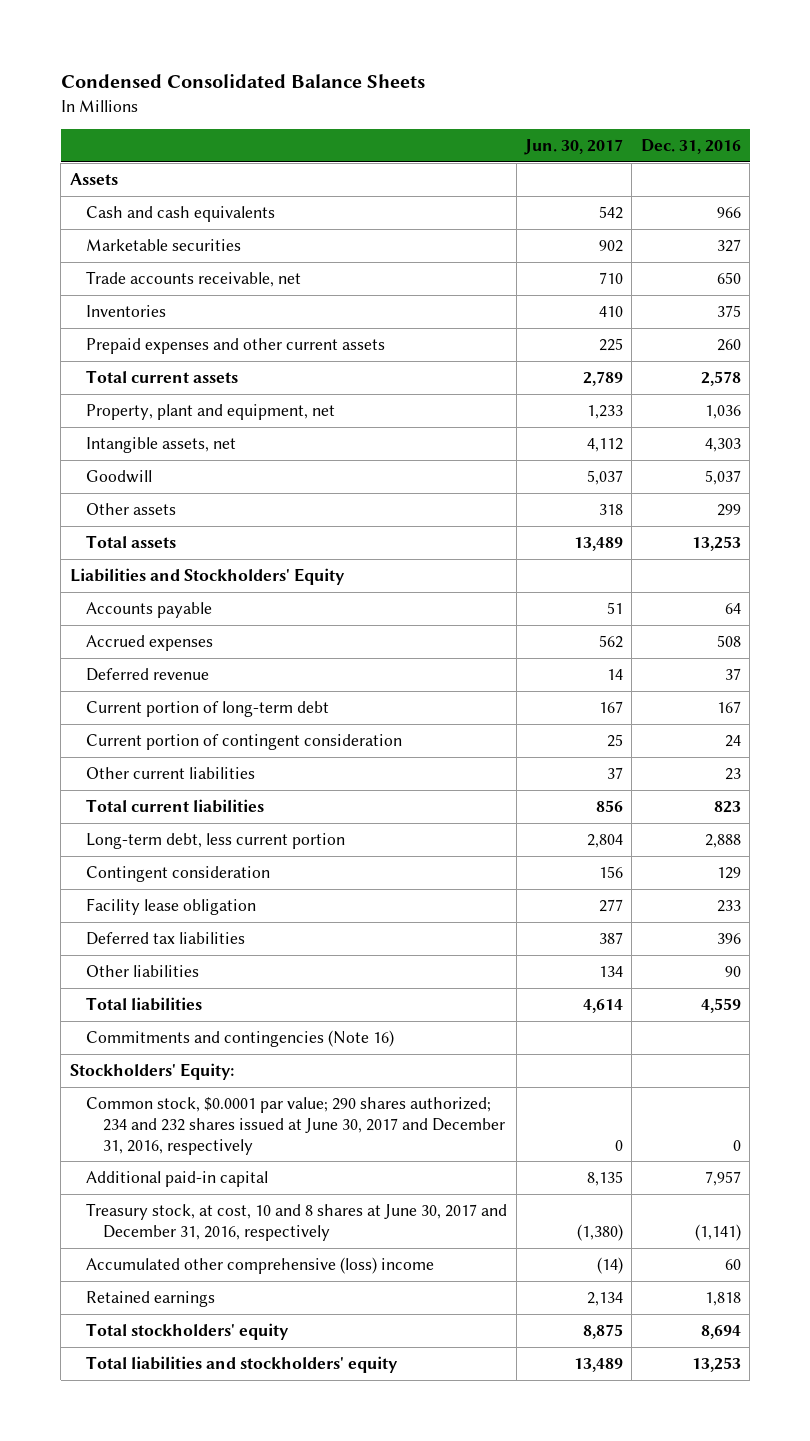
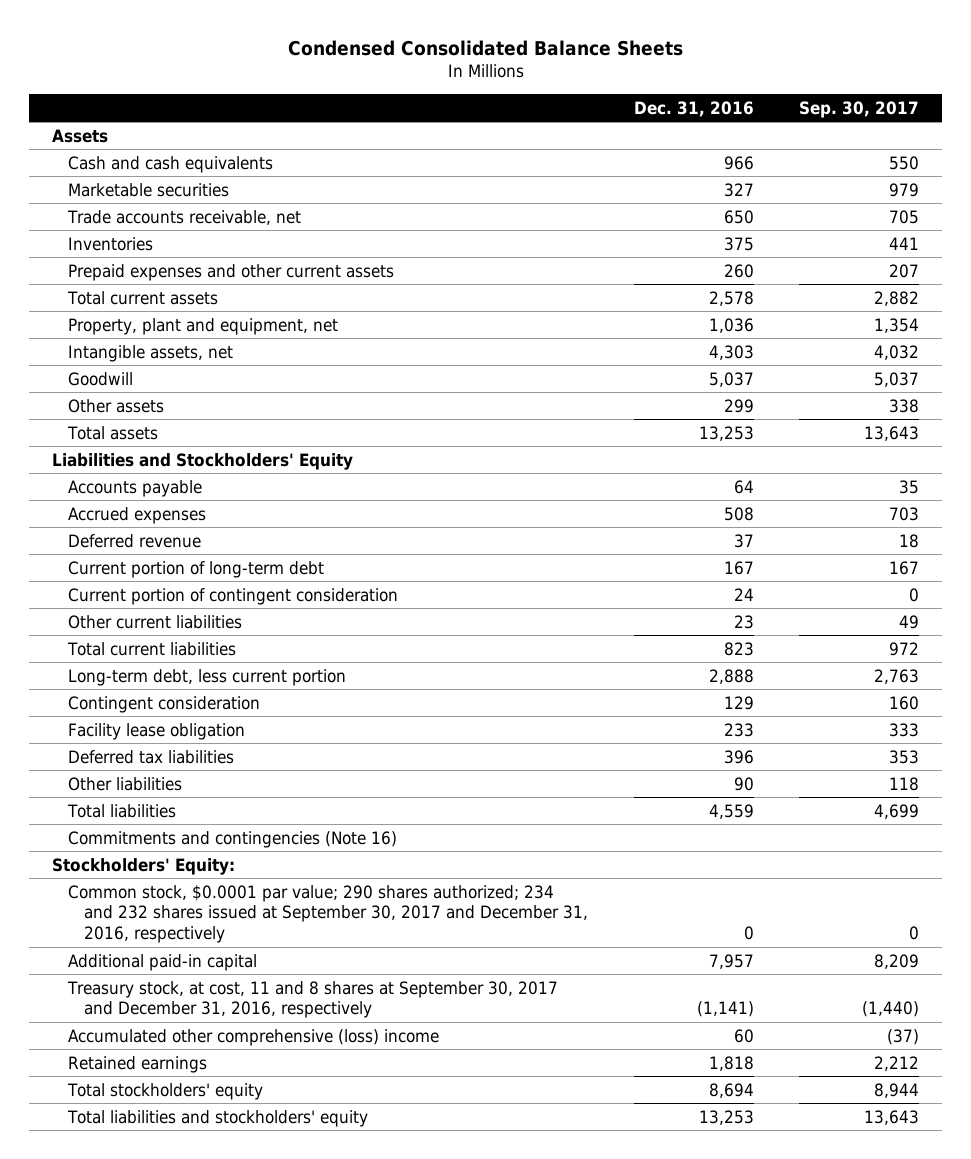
- | Jun. 30, 2017 | Dec. 31, 2016
+ | Dec. 31, 2016 | Sep. 30, 2017
- Common stock, $0.0001 par value; 290 shares authorized; 234 and 232 shares issued at June 30, 2017 and December 31, 2016, respectively | 0 | 0
+ Common stock, $0.0001 par value; 290 shares authorized; 234 and 232 shares issued at September 30, 2017 and December 31, 2016, respectively | 0 | 0
- Treasury stock, at cost, 10 and 8 shares at June 30, 2017 and December 31, 2016, respectively | (1,380) | (1,141)
+ Treasury stock, at cost, 11 and 8 shares at September 30, 2017 and December 31, 2016, respectively | (1,141) | (1,440)

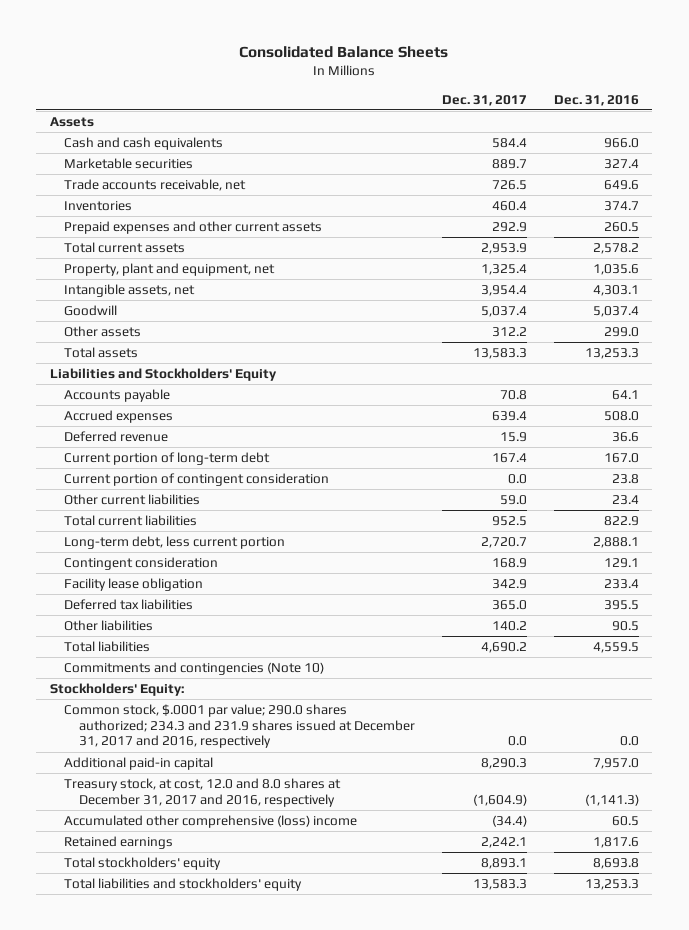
- Condensed Consolidated Balance Sheets
+ Consolidated Balance Sheets
- | Dec. 31, 2016 | Sep. 30, 2017
+ | Dec. 31, 2017 | Dec. 31, 2016
- Cash and cash equivalents | 966 | 550
- Marketable securities | 327 | 979
- Trade accounts receivable, net | 650 | 705
- Inventories | 375 | 441
- Prepaid expenses and other current assets | 260 | 207
- Total current assets | 2,578 | 2,882
- Property, plant and equipment, net | 1,036 | 1,354
- Intangible assets, net | 4,303 | 4,032
- Goodwill | 5,037 | 5,037
- Other assets | 299 | 338
- Total assets | 13,253 | 13,643
+ Cash and cash equivalents | 584.4 | 966.0
+ Marketable securities | 889.7 | 327.4
+ Trade accounts receivable, net | 726.5 | 649.6
+ Inventories | 460.4 | 374.7
+ Prepaid expenses and other current assets | 292.9 | 260.5
+ Total current assets | 2,953.9 | 2,578.2
+ Property, plant and equipment, net | 1,325.4 | 1,035.6
+ Intangible assets, net | 3,954.4 | 4,303.1
+ Goodwill | 5,037.4 | 5,037.4
+ Other assets | 312.2 | 299.0
+ Total assets | 13,583.3 | 13,253.3
- Accounts payable | 64 | 35
- Accrued expenses | 508 | 703
- Deferred revenue | 37 | 18
- Current portion of long-term debt | 167 | 167
- Current portion of contingent consideration | 24 | 0
- Other current liabilities | 23 | 49
- Total current liabilities | 823 | 972
- Long-term debt, less current portion | 2,888 | 2,763
- Contingent consideration | 129 | 160
- Facility lease obligation | 233 | 333
- Deferred tax liabilities | 396 | 353
- Other liabilities | 90 | 118
- Total liabilities | 4,559 | 4,699
- Commitments and contingencies (Note 16)
+ Accounts payable | 70.8 | 64.1
+ Accrued expenses | 639.4 | 508.0
+ Deferred revenue | 15.9 | 36.6
+ Current portion of long-term debt | 167.4 | 167.0
+ Current portion of contingent consideration | 0.0 | 23.8
+ Other current liabilities | 59.0 | 23.4
+ Total current liabilities | 952.5 | 822.9
+ Long-term debt, less current portion | 2,720.7 | 2,888.1
+ Contingent consideration | 168.9 | 129.1
+ Facility lease obligation | 342.9 | 233.4
+ Deferred tax liabilities | 365.0 | 395.5
+ Other liabilities | 140.2 | 90.5
+ Total liabilities | 4,690.2 | 4,559.5
+ Commitments and contingencies (Note 10)
- Common stock, $0.0001 par value; 290 shares authorized; 234 and 232 shares issued at September 30, 2017 and December 31, 2016, respectively | 0 | 0
- Additional paid-in capital | 7,957 | 8,209
- Treasury stock, at cost, 11 and 8 shares at September 30, 2017 and December 31, 2016, respectively | (1,141) | (1,440)
- Accumulated other comprehensive (loss) income | 60 | (37)
- Retained earnings | 1,818 | 2,212
- Total stockholders' equity | 8,694 | 8,944
- Total liabilities and stockholders' equity | 13,253 | 13,643
+ Common stock, $.0001 par value; 290.0 shares authorized; 234.3 and 231.9 shares issued at December 31, 2017 and 2016, respectively | 0.0 | 0.0
+ Additional paid-in capital | 8,290.3 | 7,957.0
+ Treasury stock, at cost, 12.0 and 8.0 shares at December 31, 2017 and 2016, respectively | (1,604.9) | (1,141.3)
+ Accumulated other comprehensive (loss) income | (34.4) | 60.5
+ Retained earnings | 2,242.1 | 1,817.6
+ Total stockholders' equity | 8,893.1 | 8,693.8
+ Total liabilities and stockholders' equity | 13,583.3 | 13,253.3

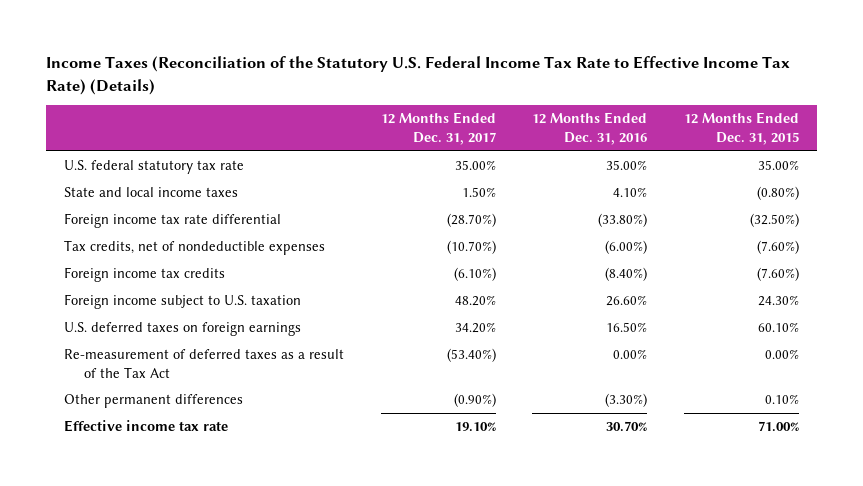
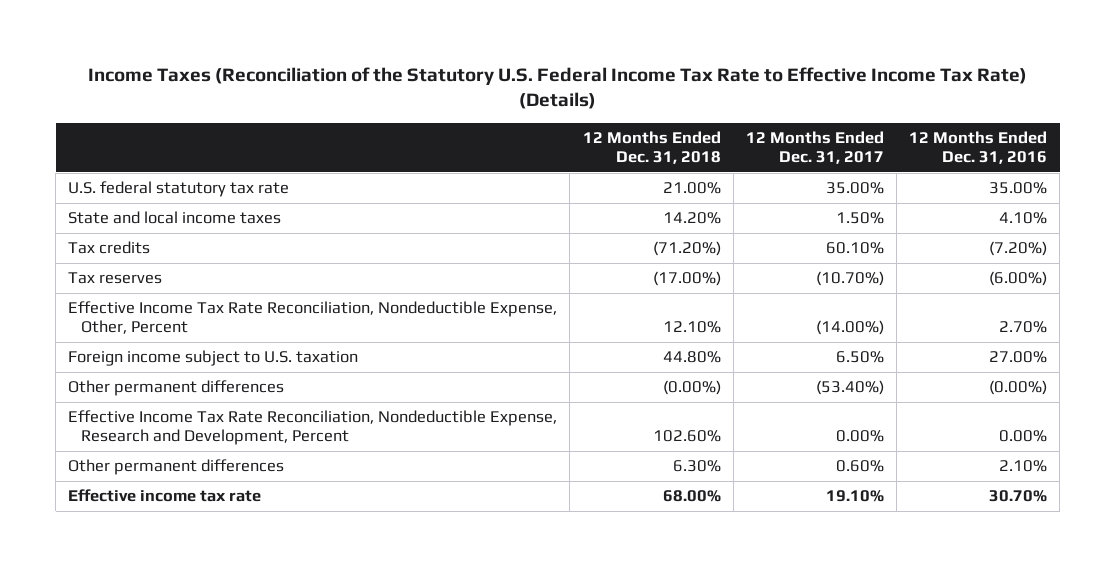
- | 12 Months Ended Dec. 31, 2017 | 12 Months Ended Dec. 31, 2016 | 12 Months Ended Dec. 31, 2015
+ | 12 Months Ended Dec. 31, 2018 | 12 Months Ended Dec. 31, 2017 | 12 Months Ended Dec. 31, 2016
- Foreign income tax rate differential | (28.70%) | (33.80%) | (32.50%)
- Tax credits, net of nondeductible expenses | (10.70%) | (6.00%) | (7.60%)
- Foreign income tax credits | (6.10%) | (8.40%) | (7.60%)
- Foreign income subject to U.S. taxation | 48.20% | 26.60% | 24.30%
- U.S. deferred taxes on foreign earnings | 34.20% | 16.50% | 60.10%
- Re-measurement of deferred taxes as a result of the Tax Act | (53.40%) | 0.00% | 0.00%
- Other permanent differences | (0.90%) | (3.30%) | 0.10%
+ Tax credits | (71.20%) | 60.10% | (7.20%)
+ Tax reserves | (17.00%) | (10.70%) | (6.00%)
+ Effective Income Tax Rate Reconciliation, Nondeductible Expense, Other, Percent | 12.10% | (14.00%) | 2.70%
+ Foreign income subject to U.S. taxation | 44.80% | 6.50% | 27.00%
+ Other permanent differences | (0.00%) | (53.40%) | (0.00%)
+ Effective Income Tax Rate Reconciliation, Nondeductible Expense, Research and Development, Percent | 102.60% | 0.00% | 0.00%
+ Other permanent differences | 6.30% | 0.60% | 2.10%

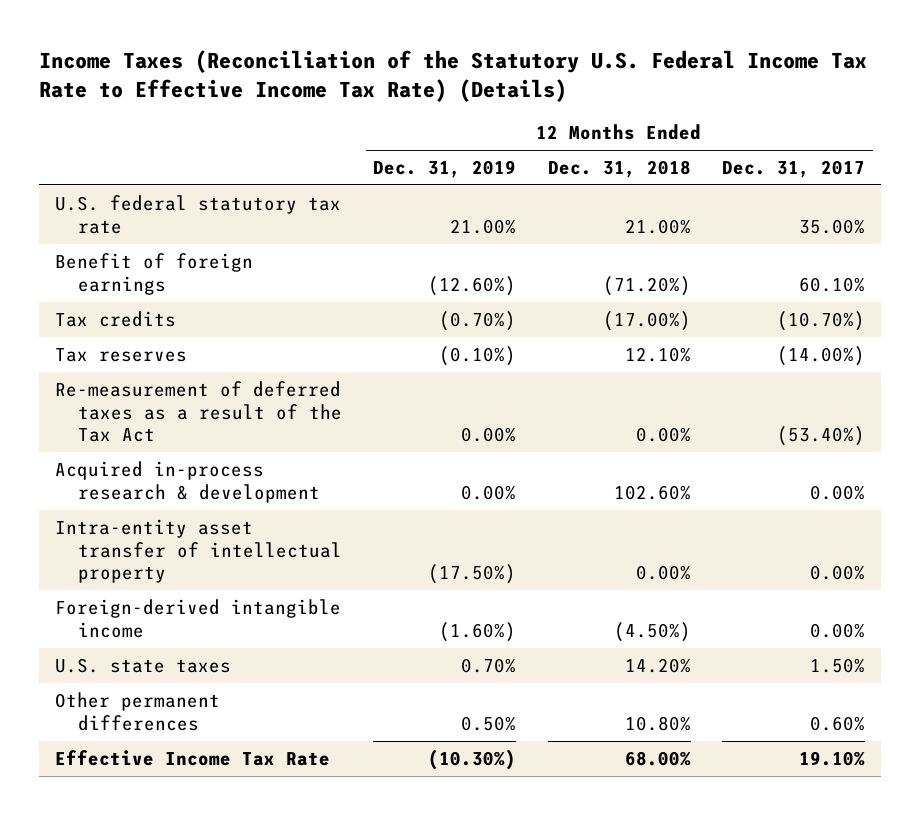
- | 12 Months Ended Dec. 31, 2018 | 12 Months Ended Dec. 31, 2017 | 12 Months Ended Dec. 31, 2016
+ | 12 Months Ended Dec. 31, 2019 | 12 Months Ended Dec. 31, 2018 | 12 Months Ended Dec. 31, 2017
- State and local income taxes | 14.20% | 1.50% | 4.10%
- Tax credits | (71.20%) | 60.10% | (7.20%)
- Tax reserves | (17.00%) | (10.70%) | (6.00%)
- Effective Income Tax Rate Reconciliation, Nondeductible Expense, Other, Percent | 12.10% | (14.00%) | 2.70%
- Foreign income subject to U.S. taxation | 44.80% | 6.50% | 27.00%
- Other permanent differences | (0.00%) | (53.40%) | (0.00%)
- Effective Income Tax Rate Reconciliation, Nondeductible Expense, Research and Development, Percent | 102.60% | 0.00% | 0.00%
- Other permanent differences | 6.30% | 0.60% | 2.10%
- Effective income tax rate | 68.00% | 19.10% | 30.70%
+ Benefit of foreign earnings | (12.60%) | (71.20%) | 60.10%
+ Tax credits | (0.70%) | (17.00%) | (10.70%)
+ Tax reserves | (0.10%) | 12.10% | (14.00%)
+ Re-measurement of deferred taxes as a result of the Tax Act | 0.00% | 0.00% | (53.40%)
+ Acquired in-process research & development | 0.00% | 102.60% | 0.00%
+ Intra-entity asset transfer of intellectual property | (17.50%) | 0.00% | 0.00%
+ Foreign-derived intangible income | (1.60%) | (4.50%) | 0.00%
+ U.S. state taxes | 0.70% | 14.20% | 1.50%
+ Other permanent differences | 0.50% | 10.80% | 0.60%
+ Effective Income Tax Rate | (10.30%) | 68.00% | 19.10%

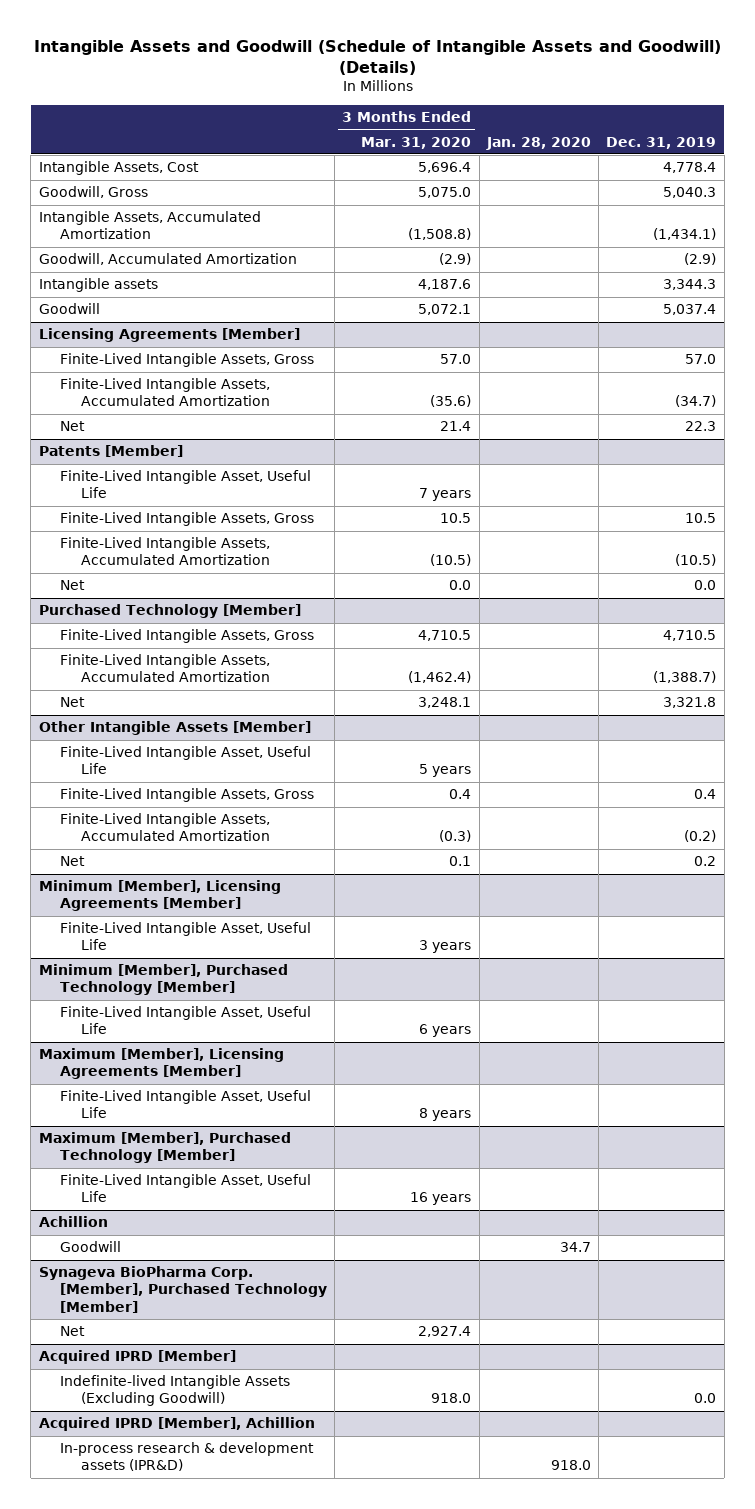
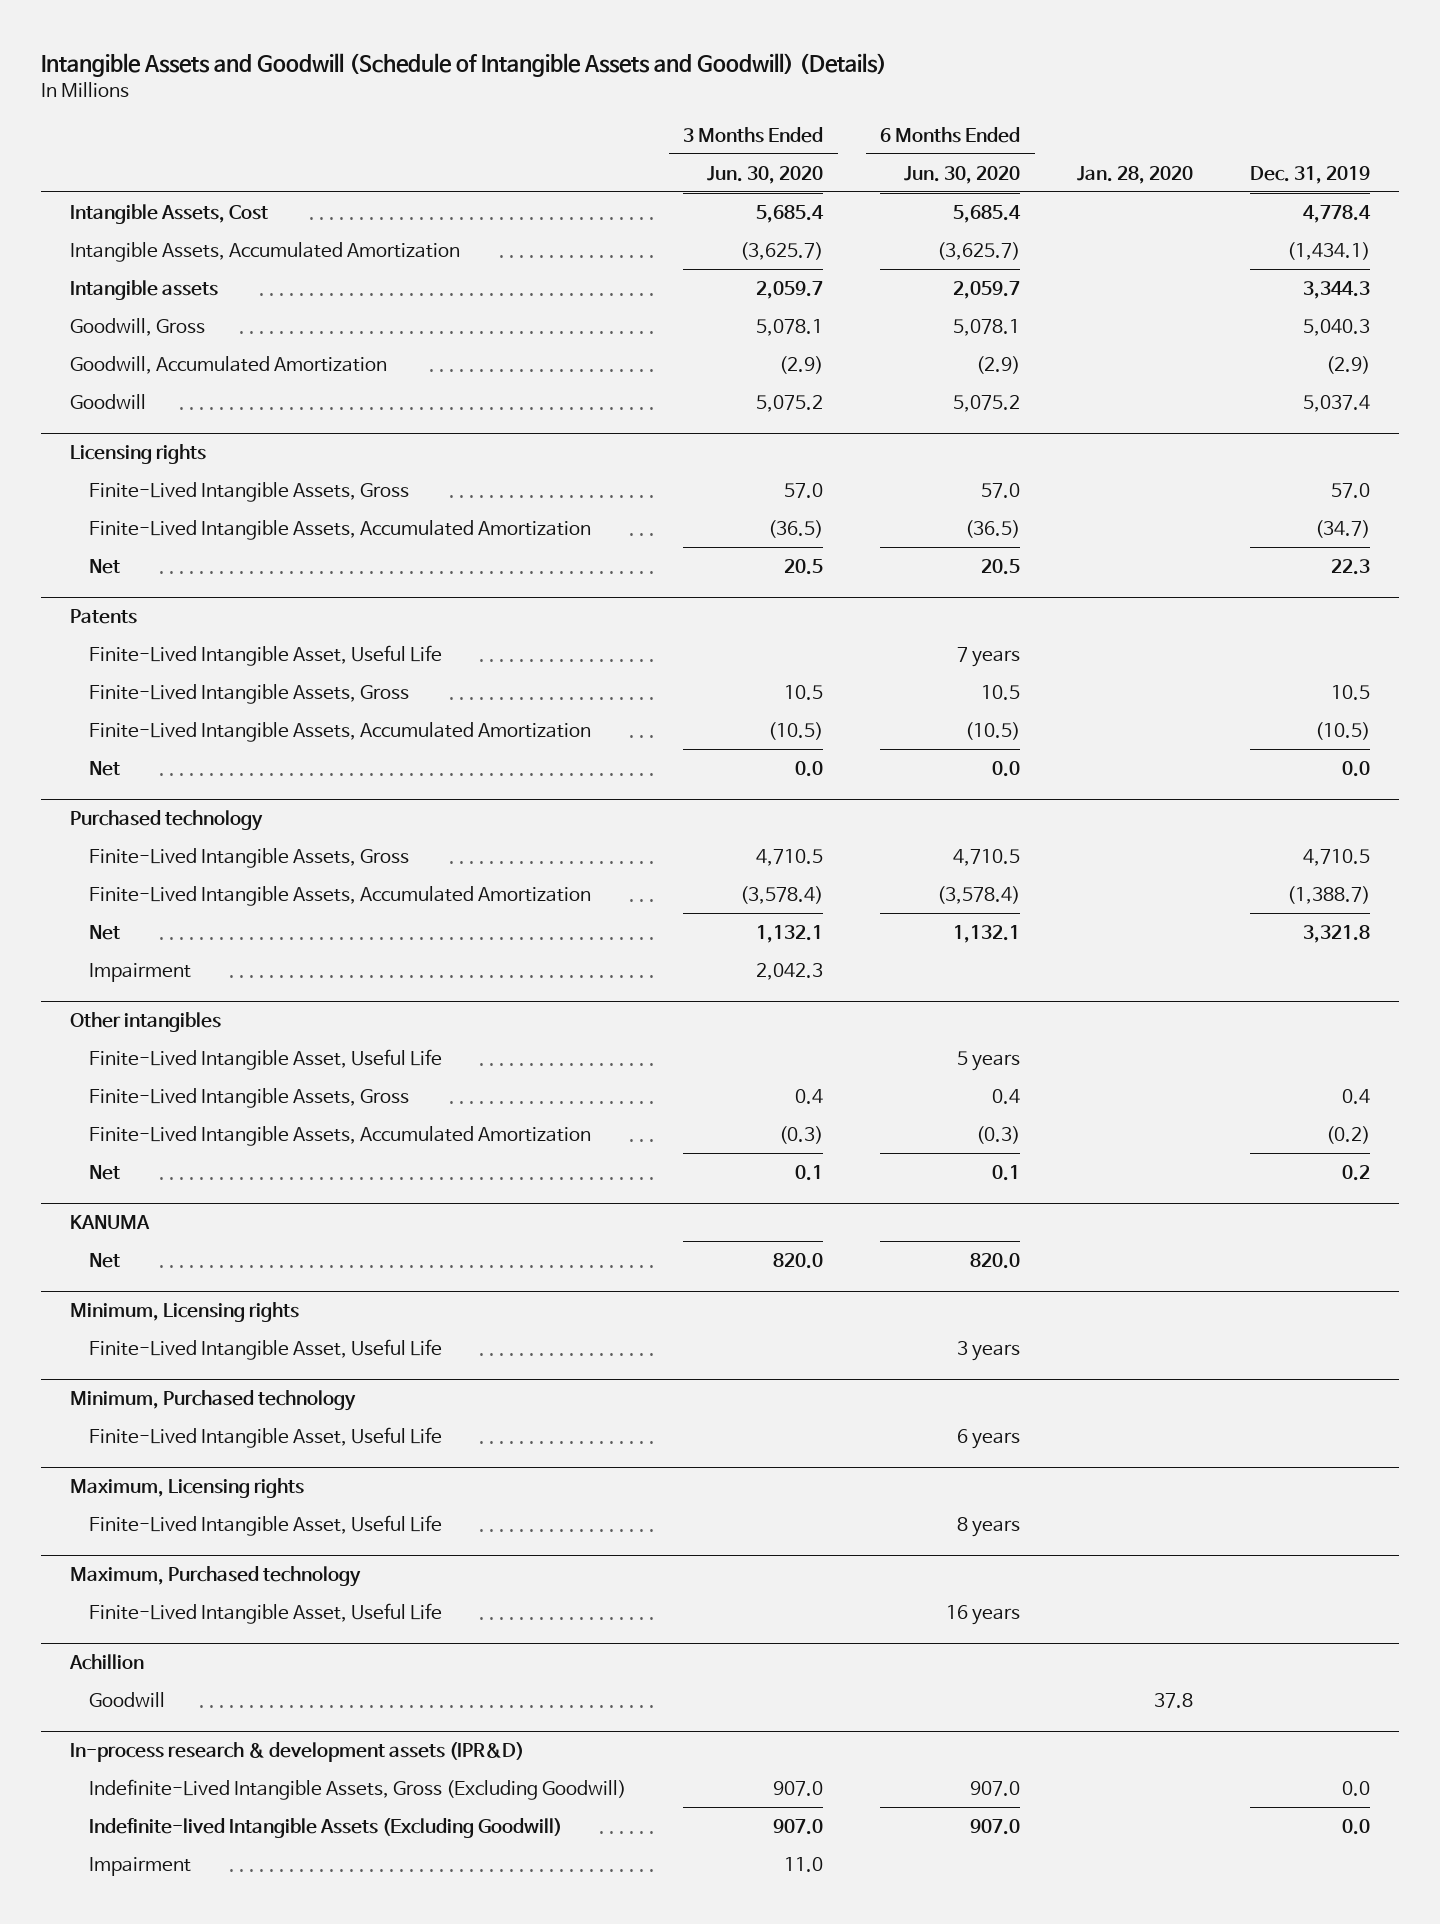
- | 3 Months Ended Mar. 31, 2020 | Jan. 28, 2020 | Dec. 31, 2019
+ | 3 Months Ended Jun. 30, 2020 | 6 Months Ended Jun. 30, 2020 | Jan. 28, 2020 | Dec. 31, 2019
moved down: Goodwill, Gross | 5,078.1 | 5,078.1 | | 5,040.3
moved down: Goodwill, Accumulated Amortization | (2.9) | (2.9) | | (2.9)
- Licensing Agreements [Member]
+ Licensing rights
- Patents [Member]
+ Patents
- Purchased Technology [Member]
+ Purchased technology
- Other Intangible Assets [Member]
+ Impairment | 2,042.3 | | |
+ Other intangibles
- Minimum [Member], Licensing Agreements [Member]
+ KANUMA
+ Net | 820.0 | 820.0 | |
+ Minimum, Licensing rights
- Minimum [Member], Purchased Technology [Member]
+ Minimum, Purchased technology
- Maximum [Member], Licensing Agreements [Member]
+ Maximum, Licensing rights
- Maximum [Member], Purchased Technology [Member]
+ Maximum, Purchased technology
@ Achillion
- Goodwill | | 34.7 |
- Synageva BioPharma Corp. [Member], Purchased Technology [Member]
- Net | 2,927.4 | |
- Acquired IPRD [Member]
@ Achillion
+ Goodwill | | | 37.8 |
+ In-process research & development assets (IPR&D)
+ Indefinite-Lived Intangible Assets, Gross (Excluding Goodwill) | 907.0 | 907.0 | | 0.0
- Acquired IPRD [Member], Achillion
- In-process research & development assets (IPR&D) | | 918.0 |
+ Impairment | 11.0 | | |

